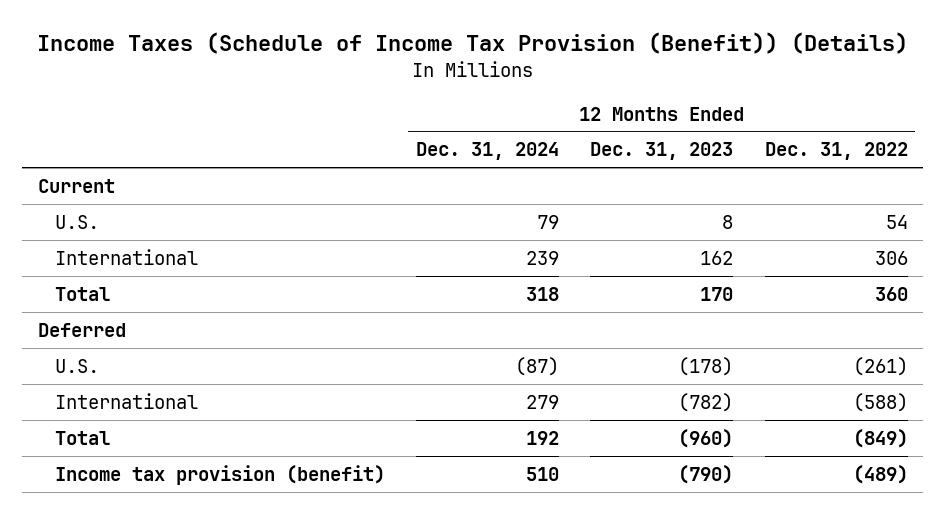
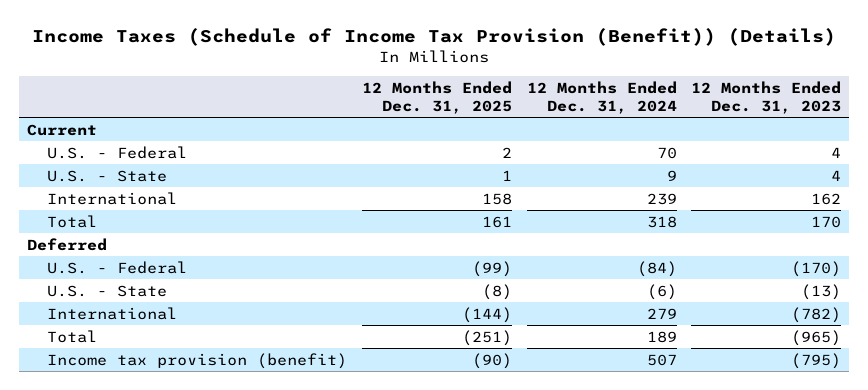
- | 12 Months Ended Dec. 31, 2024 | 12 Months Ended Dec. 31, 2023 | 12 Months Ended Dec. 31, 2022
+ | 12 Months Ended Dec. 31, 2025 | 12 Months Ended Dec. 31, 2024 | 12 Months Ended Dec. 31, 2023
- U.S. | 79 | 8 | 54
+ U.S. - Federal | 2 | 70 | 4
+ U.S. - State | 1 | 9 | 4
- U.S. | (87) | (178) | (261)
+ U.S. - Federal | (99) | (84) | (170)
+ U.S. - State | (8) | (6) | (13)
- Total | 192 | (960) | (849)
- Income tax provision (benefit) | 510 | (790) | (489)
+ Total | (251) | 189 | (965)
+ Income tax provision (benefit) | (90) | 507 | (795)

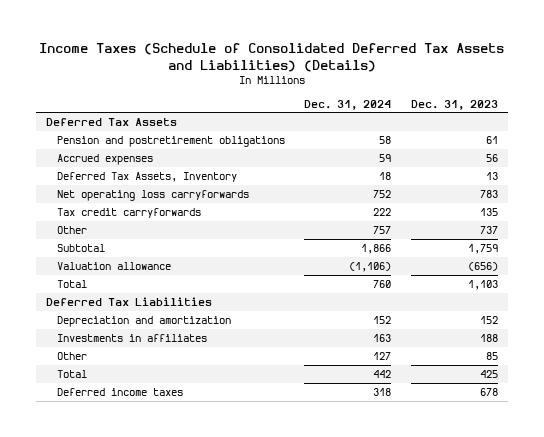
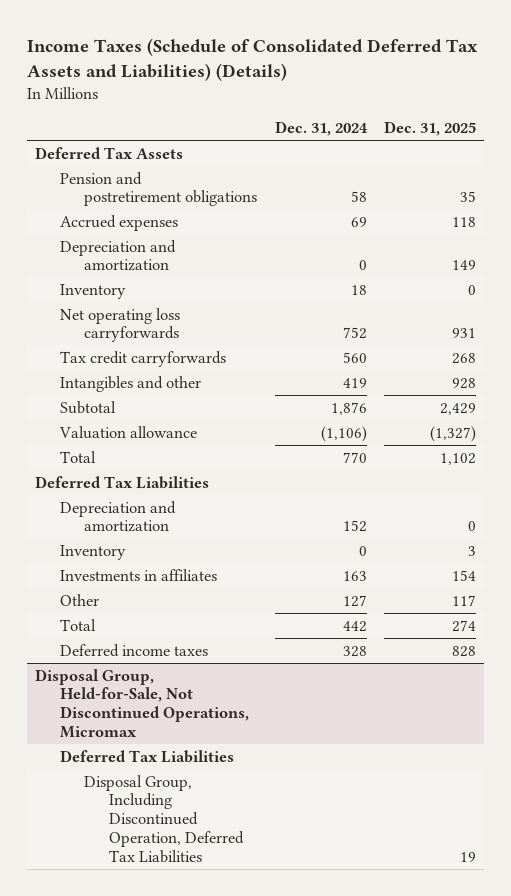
- | Dec. 31, 2024 | Dec. 31, 2023
+ | Dec. 31, 2024 | Dec. 31, 2025
- Accrued expenses | 59 | 56
- Deferred Tax Assets, Inventory | 18 | 13
+ Accrued expenses | 69 | 118
+ Depreciation and amortization | 0 | 149
+ Inventory | 18 | 0
- Tax credit carryforwards | 222 | 135
- Other | 757 | 737
- Subtotal | 1,866 | 1,759
+ Tax credit carryforwards | 560 | 268
+ Intangibles and other | 419 | 928
+ Subtotal | 1,876 | 2,429
- Total | 760 | 1,103
+ Total | 770 | 1,102
+ Inventory | 0 | 3
- Deferred income taxes | 318 | 678
+ Deferred income taxes | 328 | 828
+ Disposal Group, Held-for-Sale, Not Discontinued Operations, Micromax
+ Deferred Tax Liabilities
+ Disposal Group, Including Discontinued Operation, Deferred Tax Liabilities | | 19

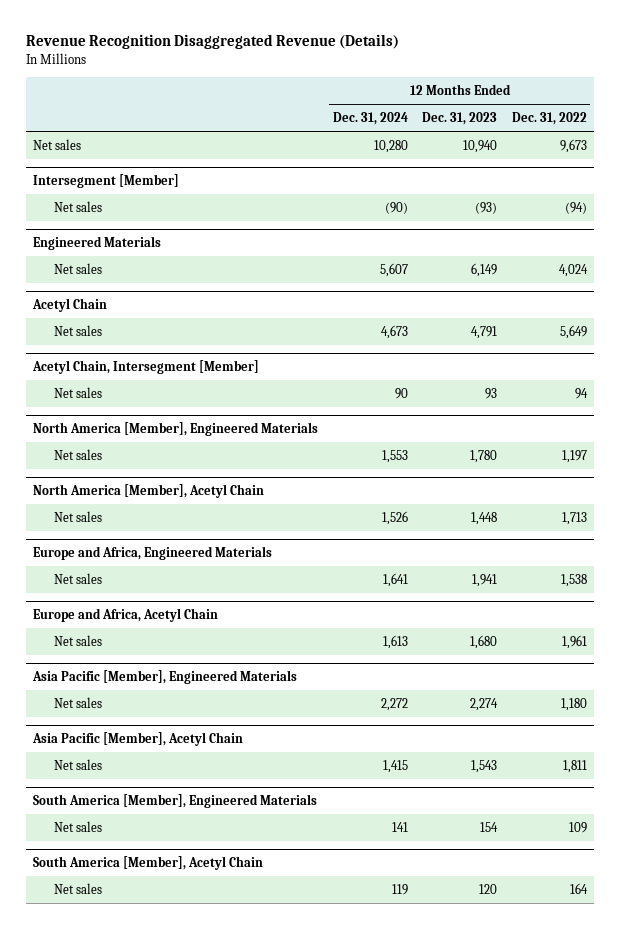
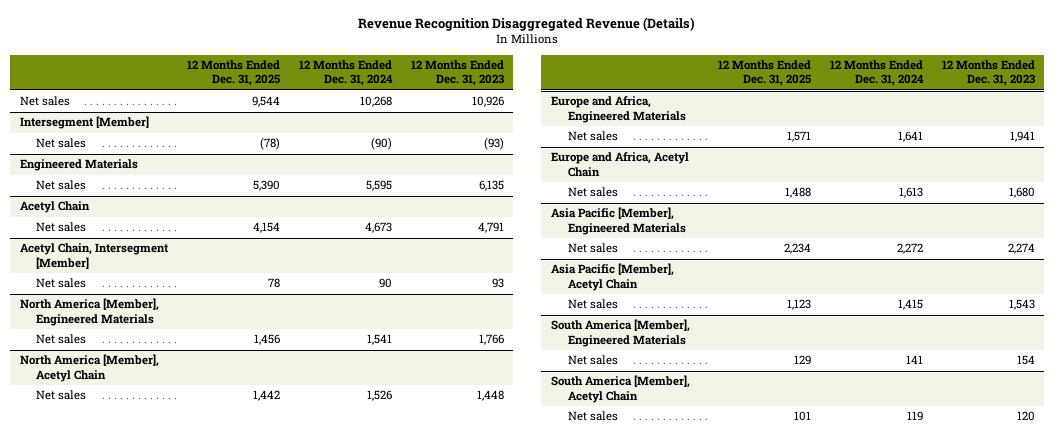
- | 12 Months Ended Dec. 31, 2024 | 12 Months Ended Dec. 31, 2023 | 12 Months Ended Dec. 31, 2022
+ | 12 Months Ended Dec. 31, 2025 | 12 Months Ended Dec. 31, 2024 | 12 Months Ended Dec. 31, 2023
- Net sales | 10,280 | 10,940 | 9,673
+ Net sales | 9,544 | 10,268 | 10,926
@ Engineered Materials
- Net sales | 5,607 | 6,149 | 4,024
+ Net sales | 5,390 | 5,595 | 6,135
@ North America [Member], Engineered Materials
- Net sales | 1,553 | 1,780 | 1,197
+ Net sales | 1,456 | 1,541 | 1,766

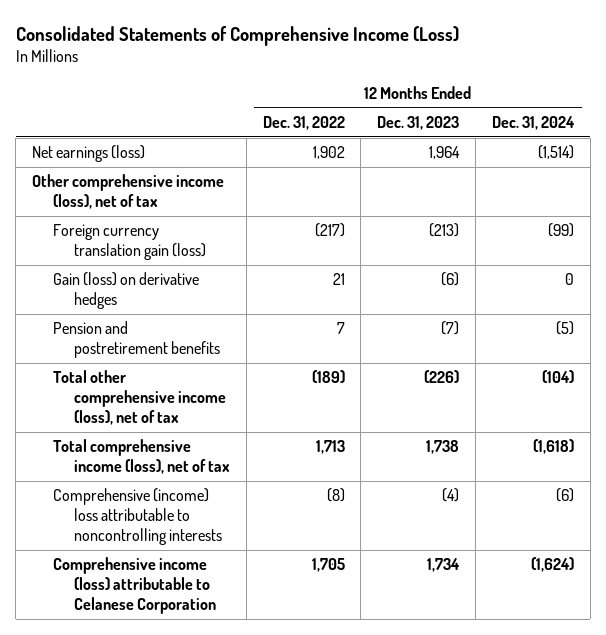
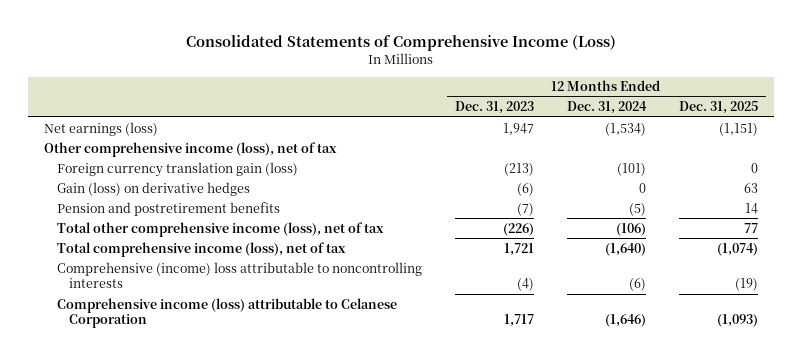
- | 12 Months Ended Dec. 31, 2022 | 12 Months Ended Dec. 31, 2023 | 12 Months Ended Dec. 31, 2024
+ | 12 Months Ended Dec. 31, 2023 | 12 Months Ended Dec. 31, 2024 | 12 Months Ended Dec. 31, 2025
- Net earnings (loss) | 1,902 | 1,964 | (1,514)
+ Net earnings (loss) | 1,947 | (1,534) | (1,151)
- Foreign currency translation gain (loss) | (217) | (213) | (99)
+ Foreign currency translation gain (loss) | (213) | (101) | 0
- Total other comprehensive income (loss), net of tax | (189) | (226) | (104)
- Total comprehensive income (loss), net of tax | 1,713 | 1,738 | (1,618)
+ Total other comprehensive income (loss), net of tax | (226) | (106) | 77
+ Total comprehensive income (loss), net of tax | 1,721 | (1,640) | (1,074)
- Comprehensive income (loss) attributable to Celanese Corporation | 1,705 | 1,734 | (1,624)
+ Comprehensive income (loss) attributable to Celanese Corporation | 1,717 | (1,646) | (1,093)

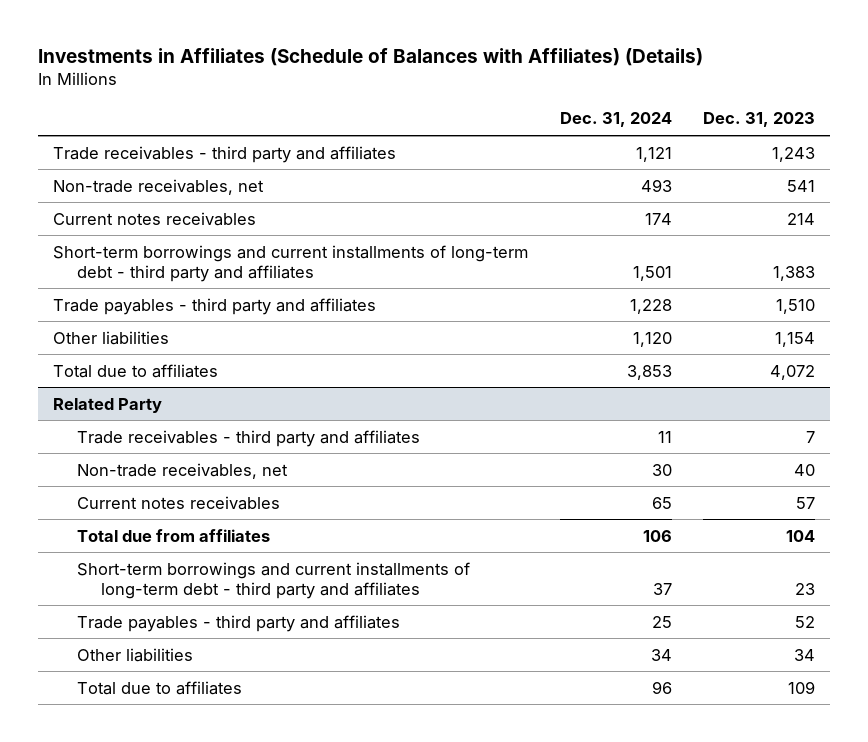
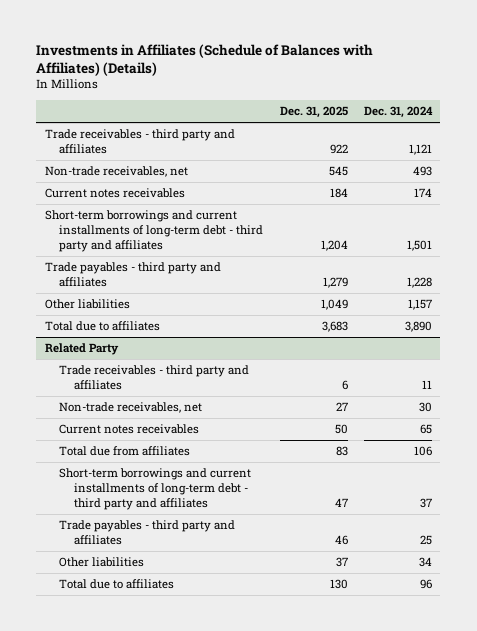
- | Dec. 31, 2024 | Dec. 31, 2023
+ | Dec. 31, 2025 | Dec. 31, 2024
- Other liabilities | 1,120 | 1,154
- Total due to affiliates | 3,853 | 4,072
+ Other liabilities | 1,049 | 1,157
+ Total due to affiliates | 3,683 | 3,890

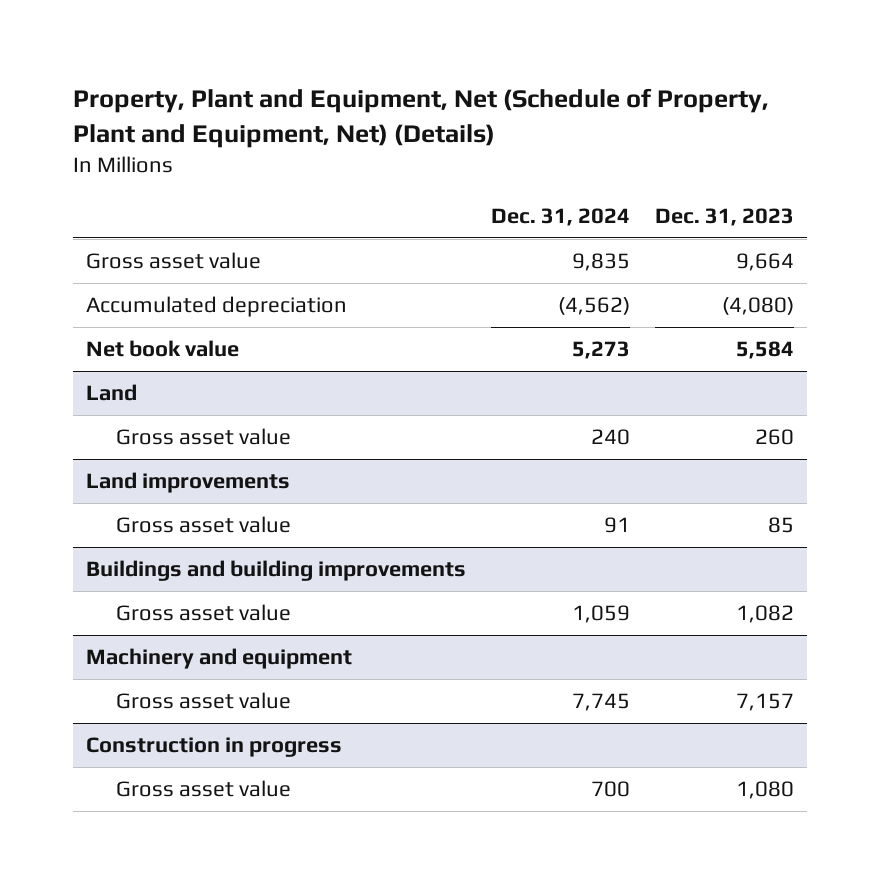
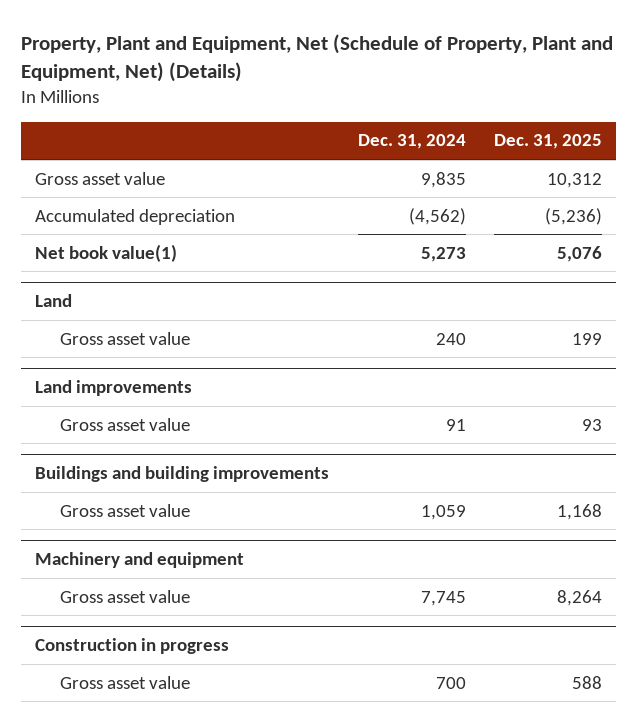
- | Dec. 31, 2024 | Dec. 31, 2023
+ | Dec. 31, 2024 | Dec. 31, 2025
- Net book value | 5,273 | 5,584
+ Net book value(1) | 5,273 | 5,076

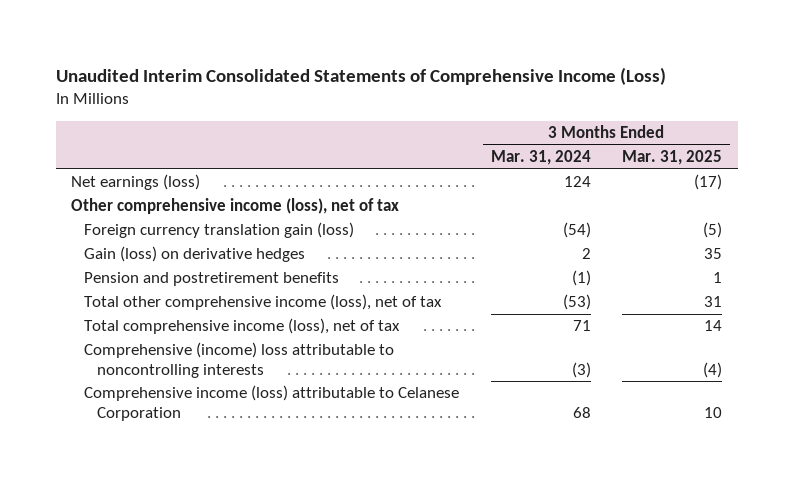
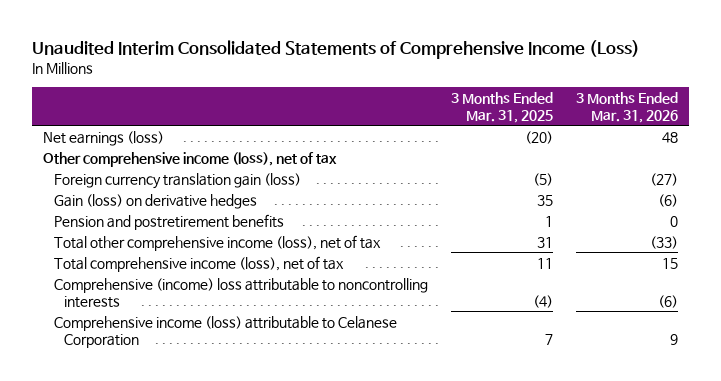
- | 3 Months Ended Mar. 31, 2024 | 3 Months Ended Mar. 31, 2025
+ | 3 Months Ended Mar. 31, 2025 | 3 Months Ended Mar. 31, 2026
- Net earnings (loss) | 124 | (17)
+ Net earnings (loss) | (20) | 48
- Total comprehensive income (loss), net of tax | 71 | 14
+ Total comprehensive income (loss), net of tax | 11 | 15
- Comprehensive income (loss) attributable to Celanese Corporation | 68 | 10
+ Comprehensive income (loss) attributable to Celanese Corporation | 7 | 9

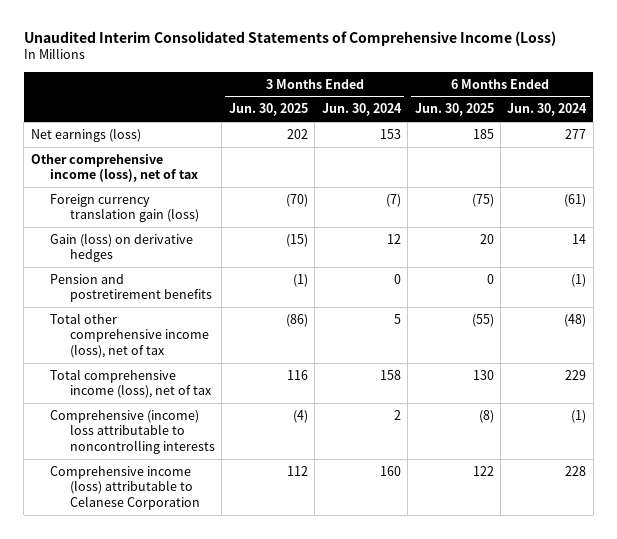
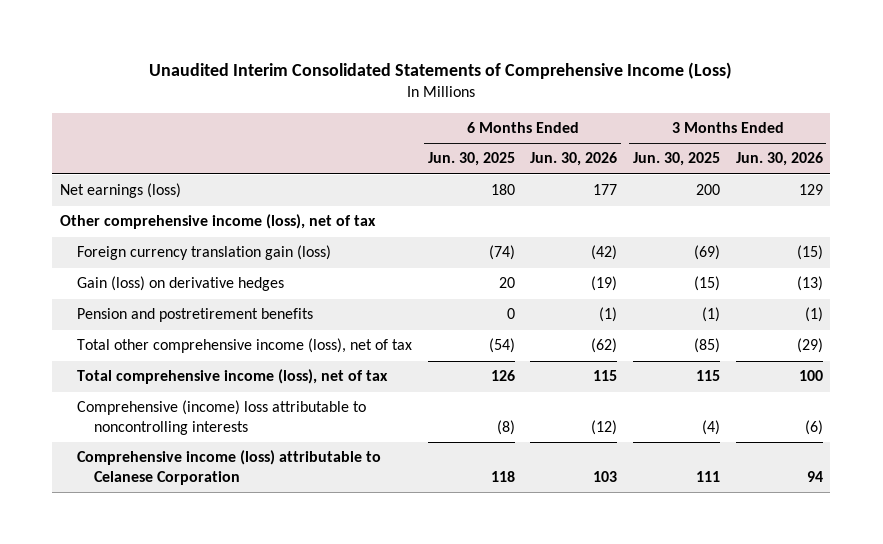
- | 3 Months Ended Jun. 30, 2025 | 3 Months Ended Jun. 30, 2024 | 6 Months Ended Jun. 30, 2025 | 6 Months Ended Jun. 30, 2024
+ | 6 Months Ended Jun. 30, 2025 | 6 Months Ended Jun. 30, 2026 | 3 Months Ended Jun. 30, 2025 | 3 Months Ended Jun. 30, 2026
- Net earnings (loss) | 202 | 153 | 185 | 277
+ Net earnings (loss) | 180 | 177 | 200 | 129
- Foreign currency translation gain (loss) | (70) | (7) | (75) | (61)
+ Foreign currency translation gain (loss) | (74) | (42) | (69) | (15)
- Total other comprehensive income (loss), net of tax | (86) | 5 | (55) | (48)
- Total comprehensive income (loss), net of tax | 116 | 158 | 130 | 229
+ Total other comprehensive income (loss), net of tax | (54) | (62) | (85) | (29)
+ Total comprehensive income (loss), net of tax | 126 | 115 | 115 | 100
- Comprehensive income (loss) attributable to Celanese Corporation | 112 | 160 | 122 | 228
+ Comprehensive income (loss) attributable to Celanese Corporation | 118 | 103 | 111 | 94

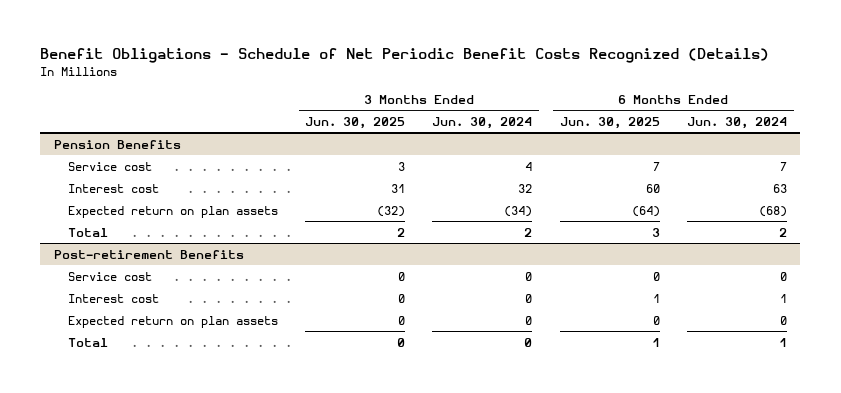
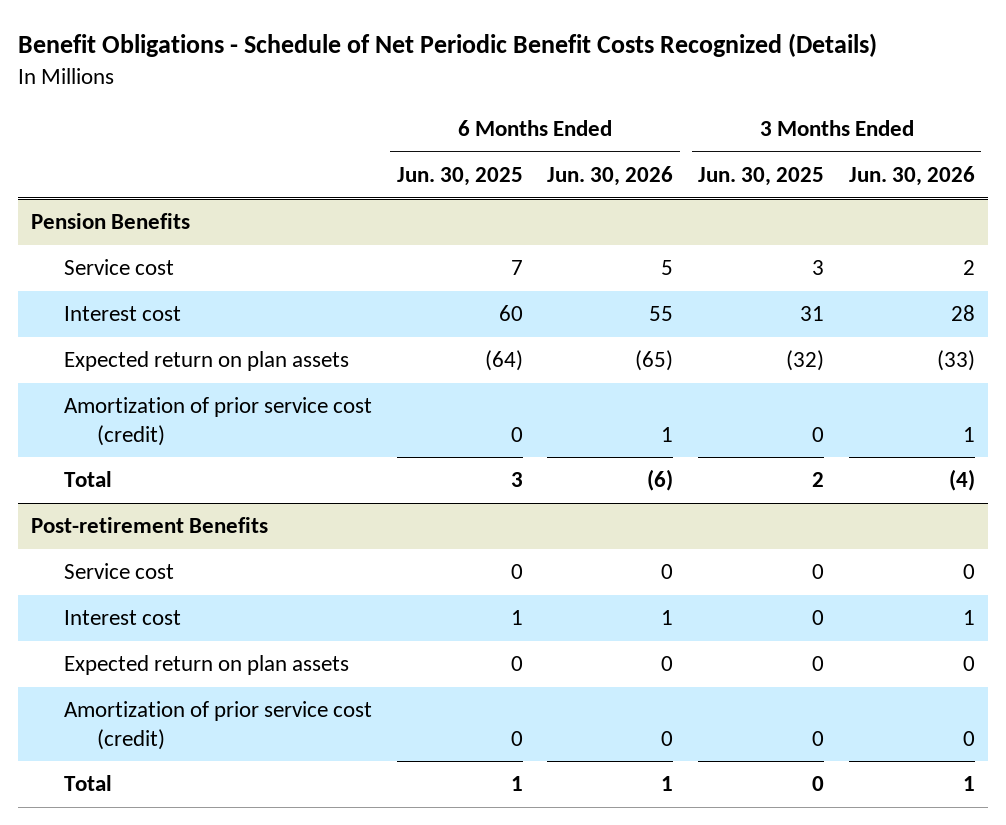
- | 3 Months Ended Jun. 30, 2025 | 3 Months Ended Jun. 30, 2024 | 6 Months Ended Jun. 30, 2025 | 6 Months Ended Jun. 30, 2024
+ | 6 Months Ended Jun. 30, 2025 | 6 Months Ended Jun. 30, 2026 | 3 Months Ended Jun. 30, 2025 | 3 Months Ended Jun. 30, 2026
@ Pension Benefits
+ Amortization of prior service cost (credit) | 0 | 1 | 0 | 1
@ Post-retirement Benefits
+ Amortization of prior service cost (credit) | 0 | 0 | 0 | 0

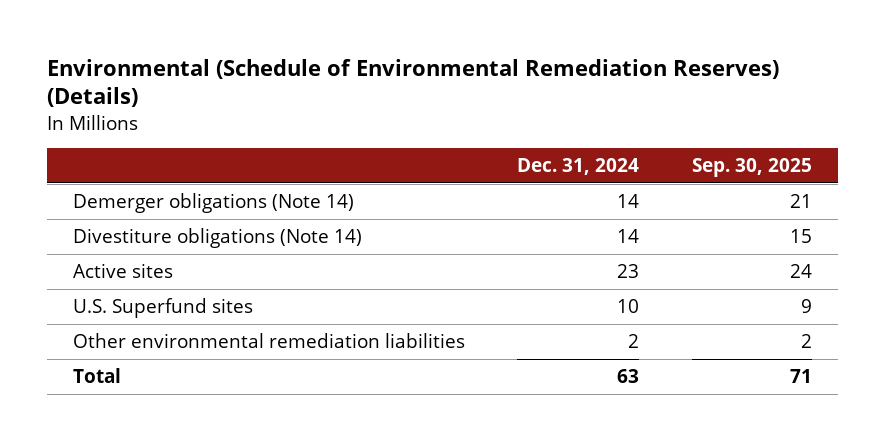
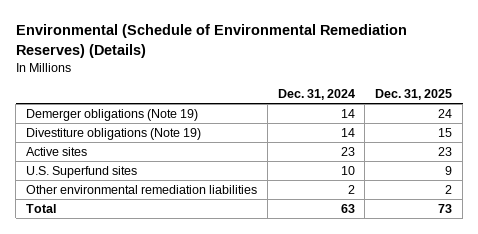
- | Dec. 31, 2024 | Sep. 30, 2025
+ | Dec. 31, 2024 | Dec. 31, 2025
- Demerger obligations (Note 14) | 14 | 21
- Divestiture obligations (Note 14) | 14 | 15
+ Demerger obligations (Note 19) | 14 | 24
+ Divestiture obligations (Note 19) | 14 | 15

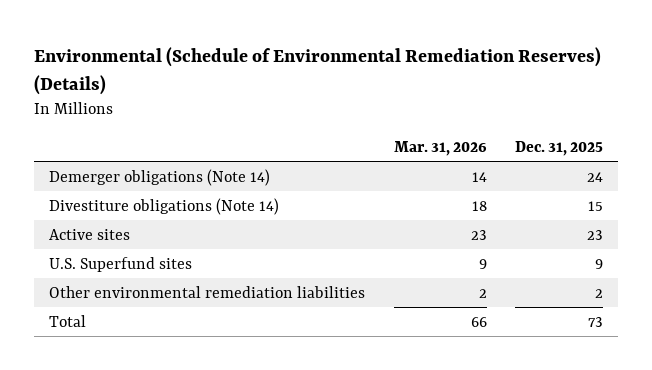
- | Dec. 31, 2024 | Dec. 31, 2025
+ | Mar. 31, 2026 | Dec. 31, 2025
- Demerger obligations (Note 19) | 14 | 24
- Divestiture obligations (Note 19) | 14 | 15
+ Demerger obligations (Note 14) | 14 | 24
+ Divestiture obligations (Note 14) | 18 | 15

